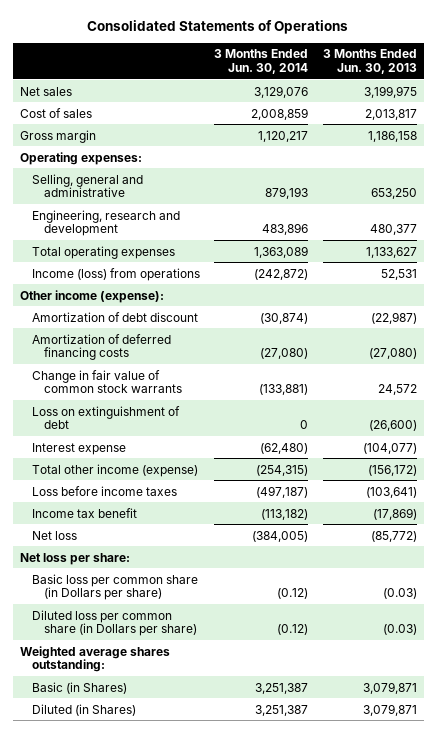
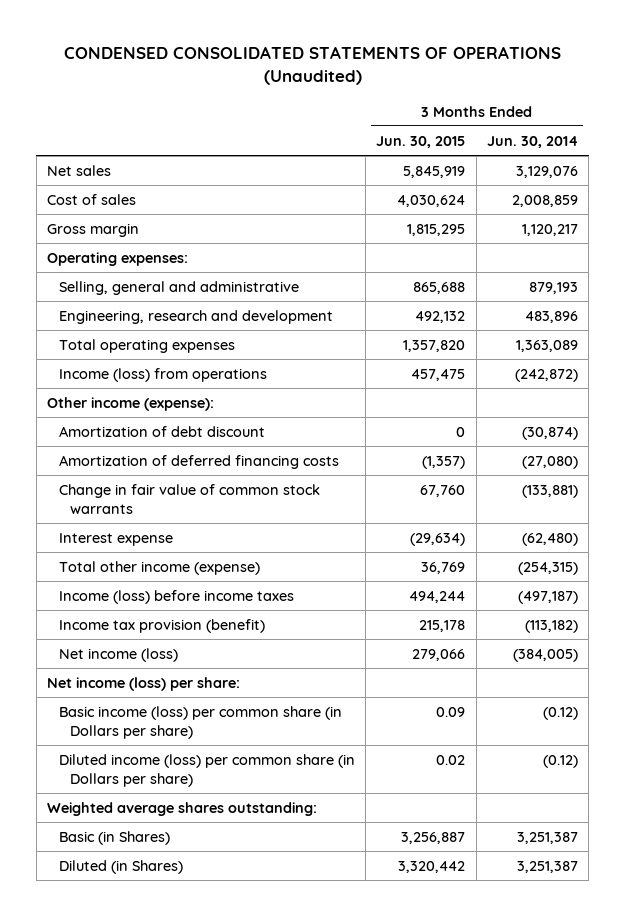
- Consolidated Statements of Operations
+ CONDENSED CONSOLIDATED STATEMENTS OF OPERATIONS (Unaudited)
- | 3 Months Ended Jun. 30, 2014 | 3 Months Ended Jun. 30, 2013
+ | 3 Months Ended Jun. 30, 2015 | 3 Months Ended Jun. 30, 2014
- Loss on extinguishment of debt | 0 | (26,600)
- Loss before income taxes | (497,187) | (103,641)
- Income tax benefit | (113,182) | (17,869)
- Net loss | (384,005) | (85,772)
- Net loss per share:
- Basic loss per common share (in Dollars per share) | (0.12) | (0.03)
- Diluted loss per common share (in Dollars per share) | (0.12) | (0.03)
+ Income (loss) before income taxes | 494,244 | (497,187)
+ Income tax provision (benefit) | 215,178 | (113,182)
+ Net income (loss) | 279,066 | (384,005)
+ Net income (loss) per share:
+ Basic income (loss) per common share (in Dollars per share) | 0.09 | (0.12)
+ Diluted income (loss) per common share (in Dollars per share) | 0.02 | (0.12)

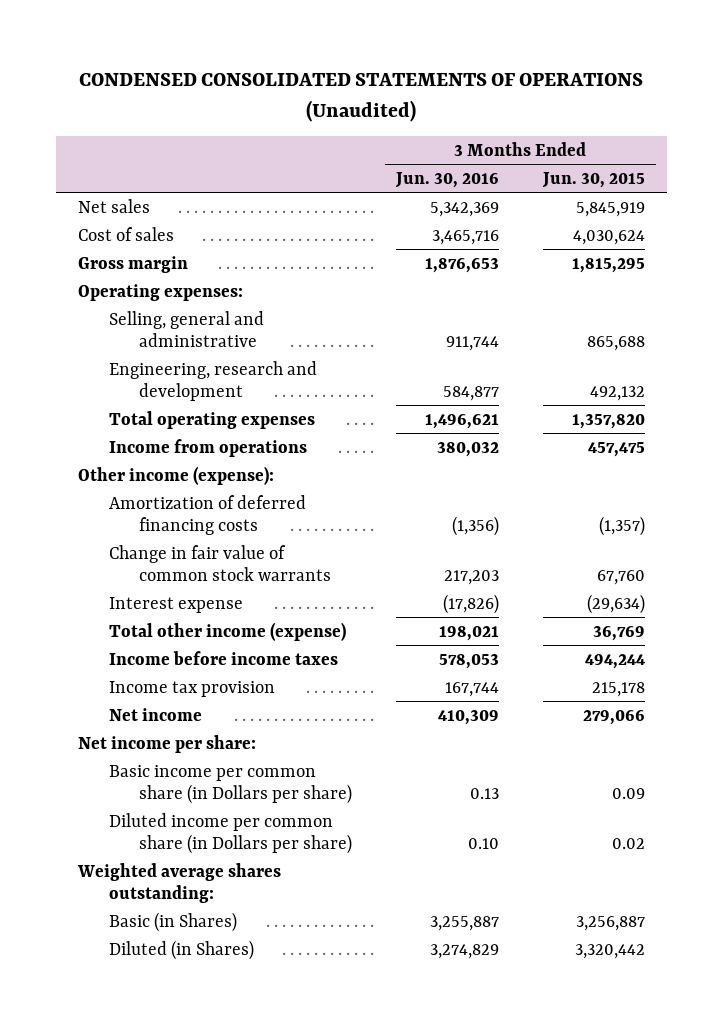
- | 3 Months Ended Jun. 30, 2015 | 3 Months Ended Jun. 30, 2014
+ | 3 Months Ended Jun. 30, 2016 | 3 Months Ended Jun. 30, 2015
- Income (loss) from operations | 457,475 | (242,872)
+ Income from operations | 380,032 | 457,475
- Amortization of debt discount | 0 | (30,874)
- Income (loss) before income taxes | 494,244 | (497,187)
- Income tax provision (benefit) | 215,178 | (113,182)
- Net income (loss) | 279,066 | (384,005)
- Net income (loss) per share:
- Basic income (loss) per common share (in Dollars per share) | 0.09 | (0.12)
- Diluted income (loss) per common share (in Dollars per share) | 0.02 | (0.12)
+ Income before income taxes | 578,053 | 494,244
+ Income tax provision | 167,744 | 215,178
+ Net income | 410,309 | 279,066
+ Net income per share:
+ Basic income per common share (in Dollars per share) | 0.13 | 0.09
+ Diluted income per common share (in Dollars per share) | 0.10 | 0.02

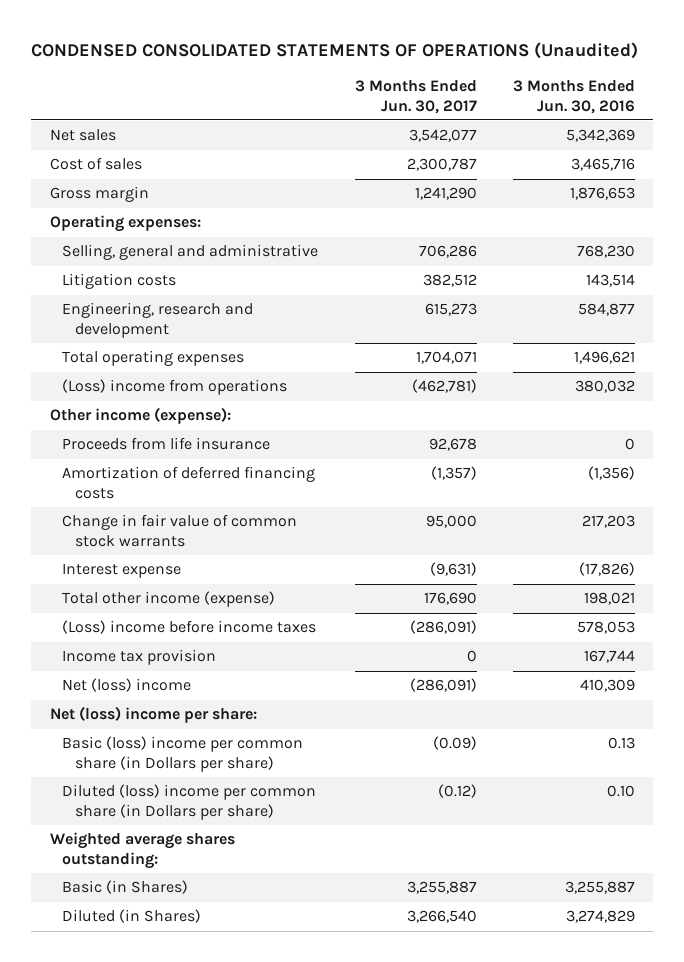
- | 3 Months Ended Jun. 30, 2016 | 3 Months Ended Jun. 30, 2015
+ | 3 Months Ended Jun. 30, 2017 | 3 Months Ended Jun. 30, 2016
- Selling, general and administrative | 911,744 | 865,688
+ Selling, general and administrative | 706,286 | 768,230
+ Litigation costs | 382,512 | 143,514
- Income from operations | 380,032 | 457,475
+ (Loss) income from operations | (462,781) | 380,032
+ Proceeds from life insurance | 92,678 | 0
- Income before income taxes | 578,053 | 494,244
+ (Loss) income before income taxes | (286,091) | 578,053
- Net income | 410,309 | 279,066
- Net income per share:
- Basic income per common share (in Dollars per share) | 0.13 | 0.09
- Diluted income per common share (in Dollars per share) | 0.10 | 0.02
+ Net (loss) income | (286,091) | 410,309
+ Net (loss) income per share:
+ Basic (loss) income per common share (in Dollars per share) | (0.09) | 0.13
+ Diluted (loss) income per common share (in Dollars per share) | (0.12) | 0.10

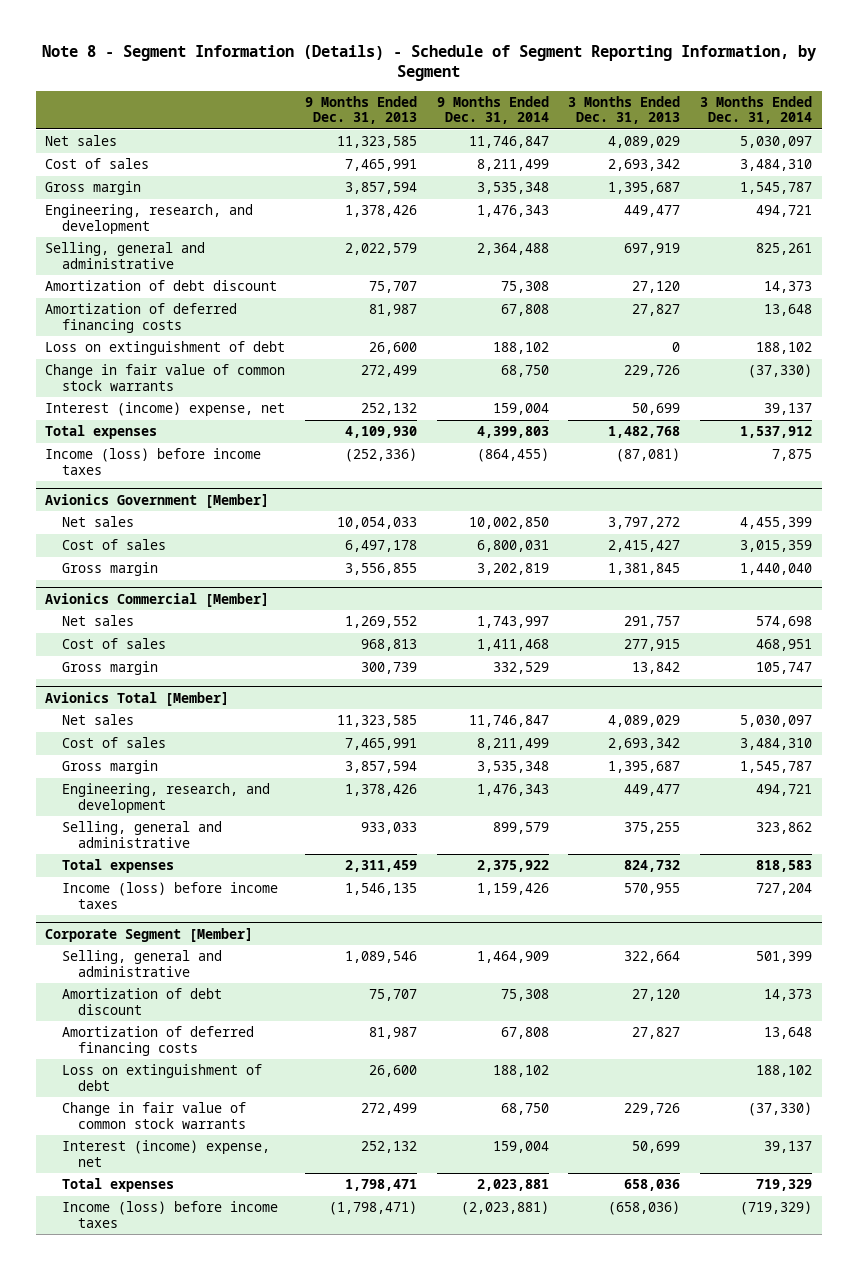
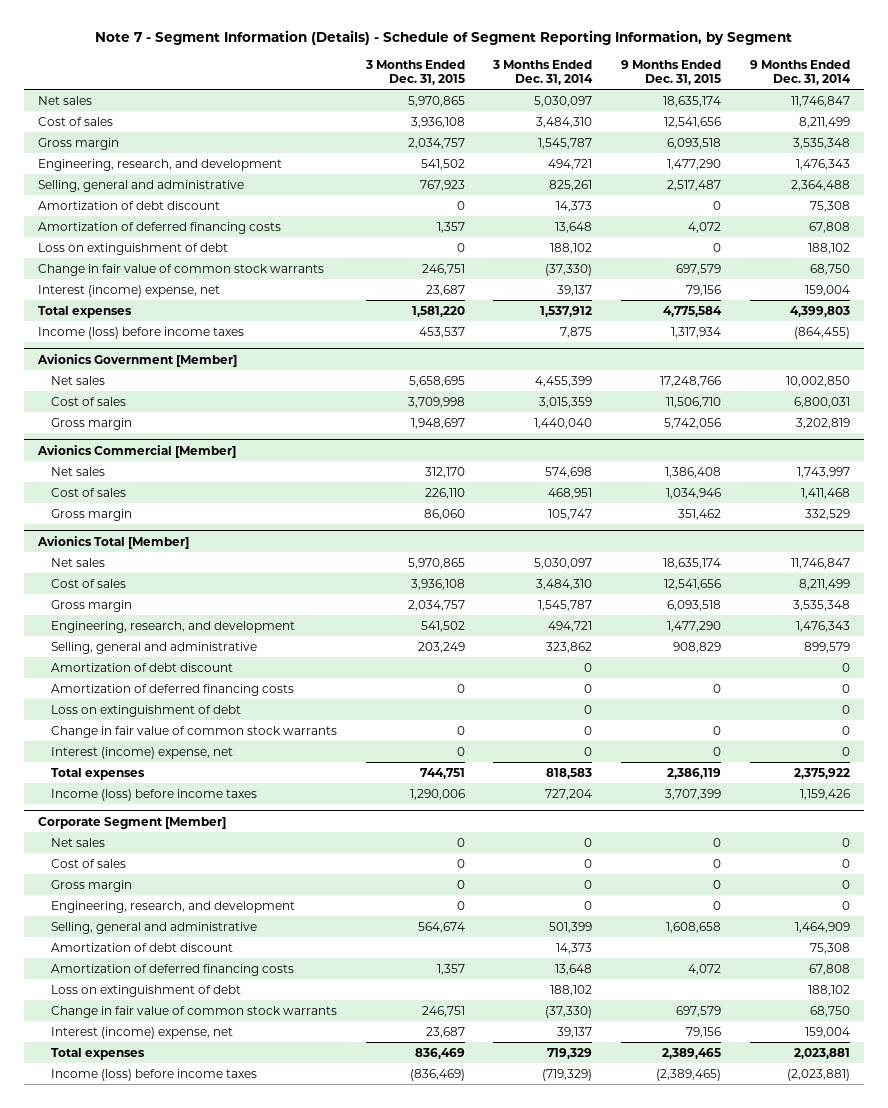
- Note 8 - Segment Information (Details) - Schedule of Segment Reporting Information, by Segment
+ Note 7 - Segment Information (Details) - Schedule of Segment Reporting Information, by Segment
- | 9 Months Ended Dec. 31, 2013 | 9 Months Ended Dec. 31, 2014 | 3 Months Ended Dec. 31, 2013 | 3 Months Ended Dec. 31, 2014
+ | 3 Months Ended Dec. 31, 2015 | 3 Months Ended Dec. 31, 2014 | 9 Months Ended Dec. 31, 2015 | 9 Months Ended Dec. 31, 2014
@ Avionics Total [Member]
+ Amortization of debt discount | | 0 | | 0
+ Amortization of deferred financing costs | 0 | 0 | 0 | 0
+ Loss on extinguishment of debt | | 0 | | 0
+ Change in fair value of common stock warrants | 0 | 0 | 0 | 0
+ Interest (income) expense, net | 0 | 0 | 0 | 0
@ Corporate Segment [Member]
+ Net sales | 0 | 0 | 0 | 0
+ Cost of sales | 0 | 0 | 0 | 0
+ Gross margin | 0 | 0 | 0 | 0
+ Engineering, research, and development | 0 | 0 | 0 | 0

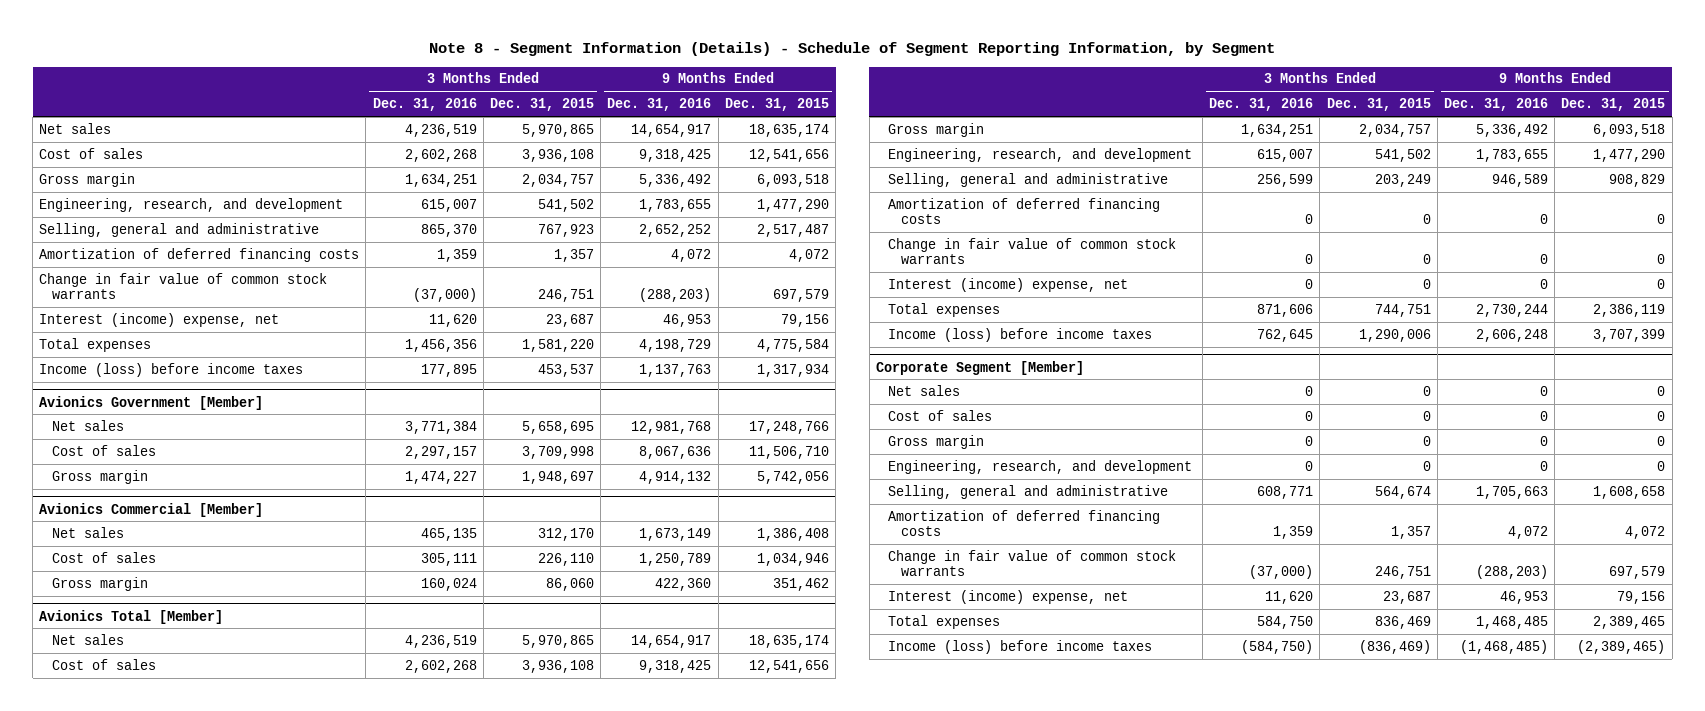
- Note 7 - Segment Information (Details) - Schedule of Segment Reporting Information, by Segment
+ Note 8 - Segment Information (Details) - Schedule of Segment Reporting Information, by Segment
- | 3 Months Ended Dec. 31, 2015 | 3 Months Ended Dec. 31, 2014 | 9 Months Ended Dec. 31, 2015 | 9 Months Ended Dec. 31, 2014
+ | 3 Months Ended Dec. 31, 2016 | 3 Months Ended Dec. 31, 2015 | 9 Months Ended Dec. 31, 2016 | 9 Months Ended Dec. 31, 2015
- Amortization of debt discount | 0 | 14,373 | 0 | 75,308
- Loss on extinguishment of debt | 0 | 188,102 | 0 | 188,102
@ Avionics Total [Member]
- Amortization of debt discount | | 0 | | 0
- Loss on extinguishment of debt | | 0 | | 0
@ Corporate Segment [Member]
- Amortization of debt discount | | 14,373 | | 75,308
- Loss on extinguishment of debt | | 188,102 | | 188,102

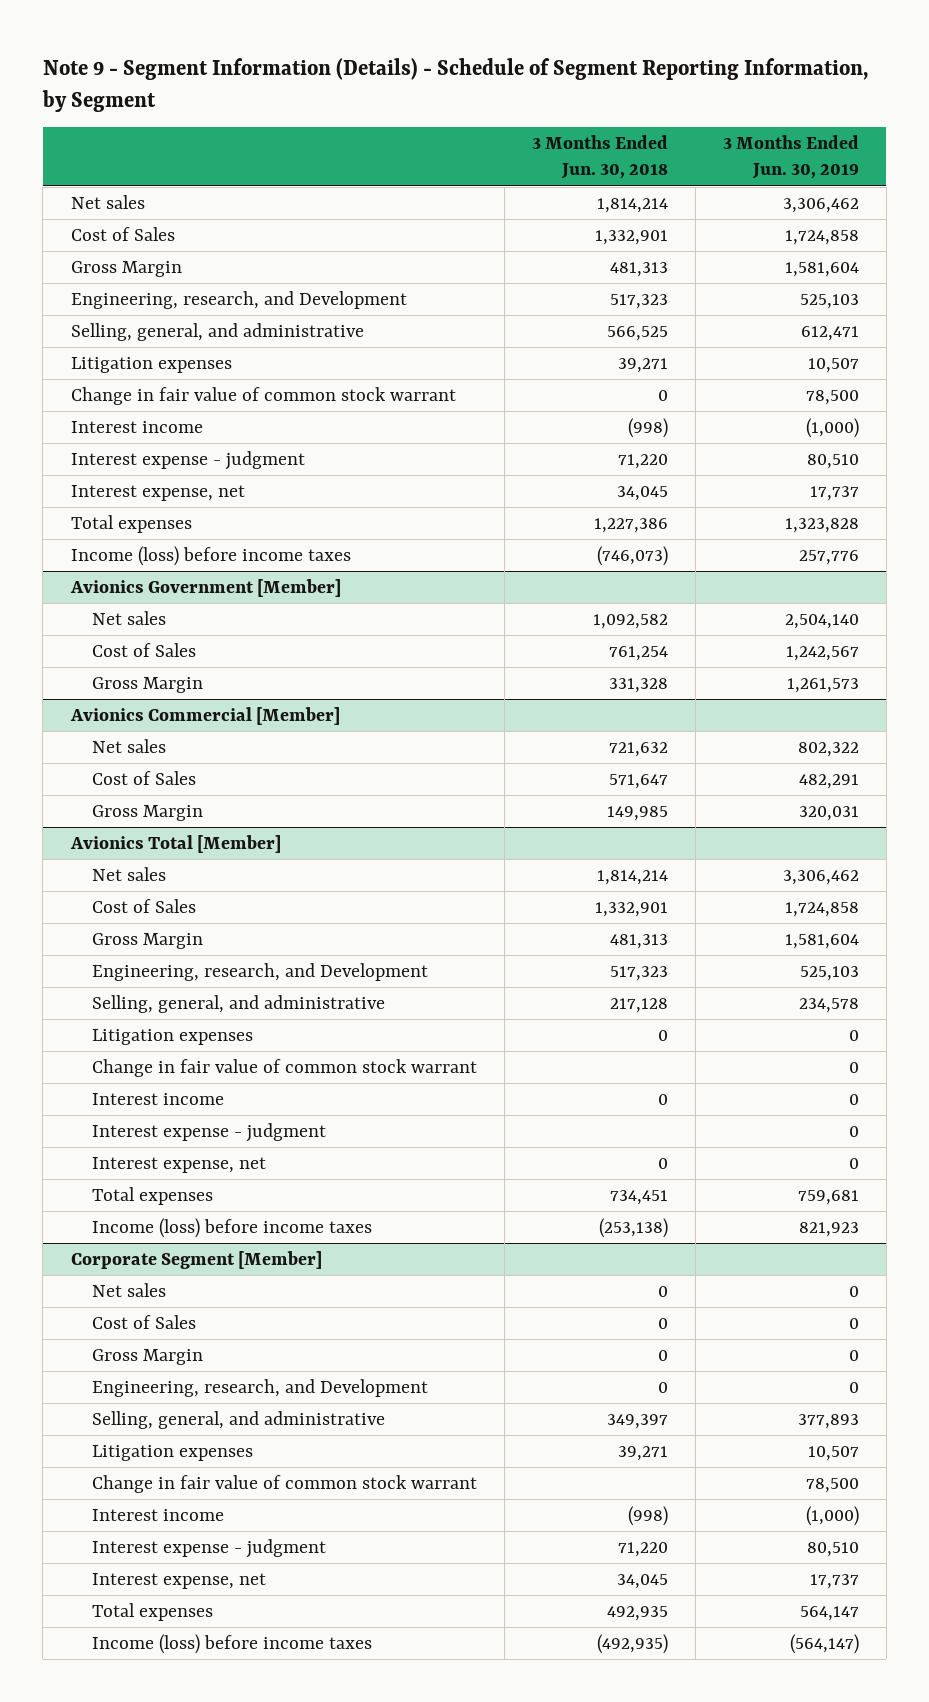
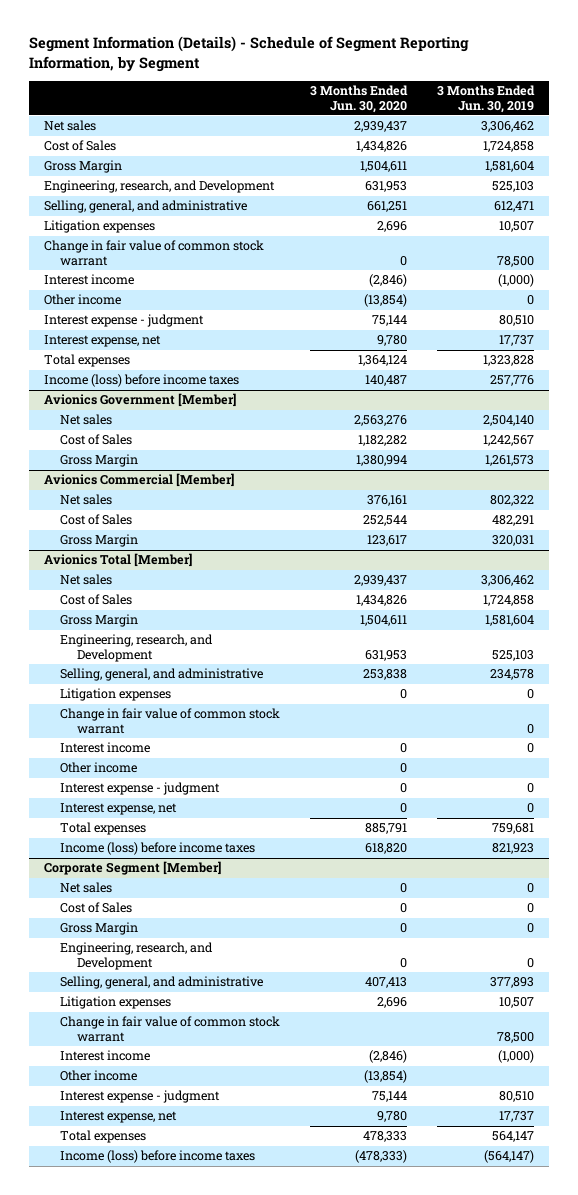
- Note 9 - Segment Information (Details) - Schedule of Segment Reporting Information, by Segment
+ Segment Information (Details) - Schedule of Segment Reporting Information, by Segment
- | 3 Months Ended Jun. 30, 2018 | 3 Months Ended Jun. 30, 2019
+ | 3 Months Ended Jun. 30, 2020 | 3 Months Ended Jun. 30, 2019
+ Other income | (13,854) | 0
@ Avionics Total [Member]
+ Other income | 0 |
@ Corporate Segment [Member]
+ Other income | (13,854) |

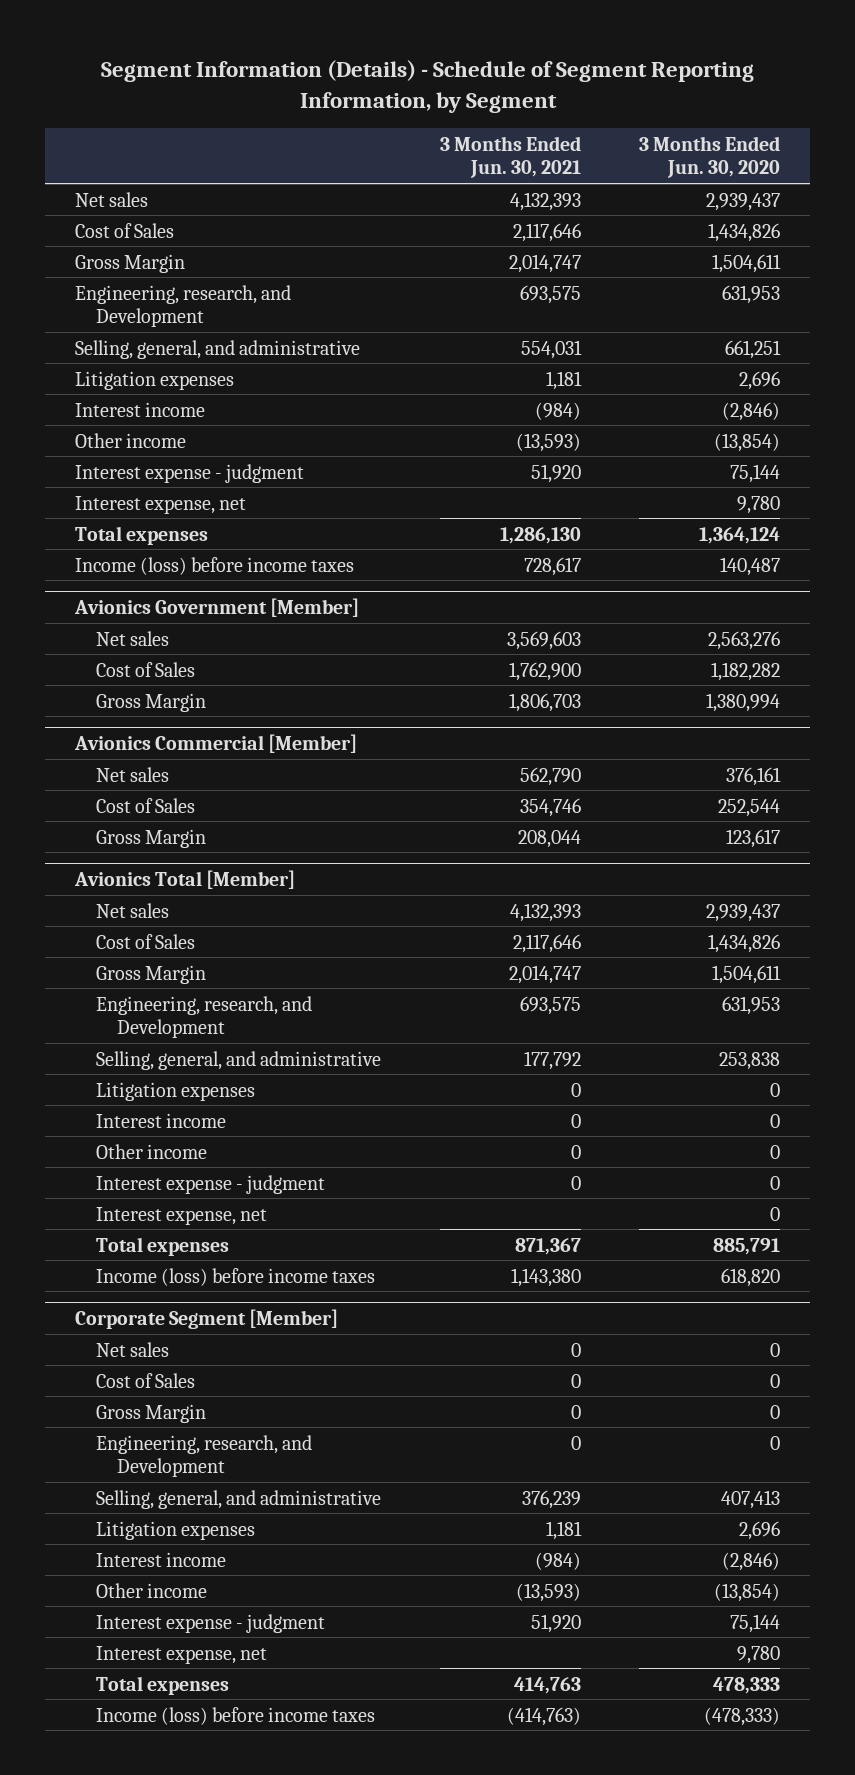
- | 3 Months Ended Jun. 30, 2020 | 3 Months Ended Jun. 30, 2019
+ | 3 Months Ended Jun. 30, 2021 | 3 Months Ended Jun. 30, 2020
- Change in fair value of common stock warrant | 0 | 78,500
@ Avionics Total [Member]
- Change in fair value of common stock warrant | | 0
@ Corporate Segment [Member]
- Change in fair value of common stock warrant | | 78,500

